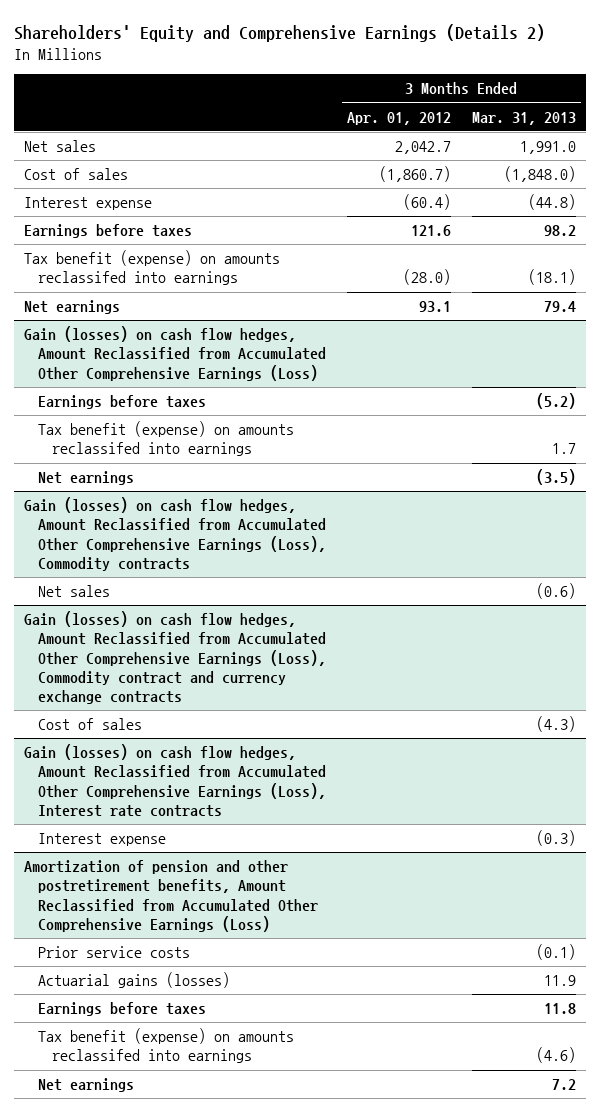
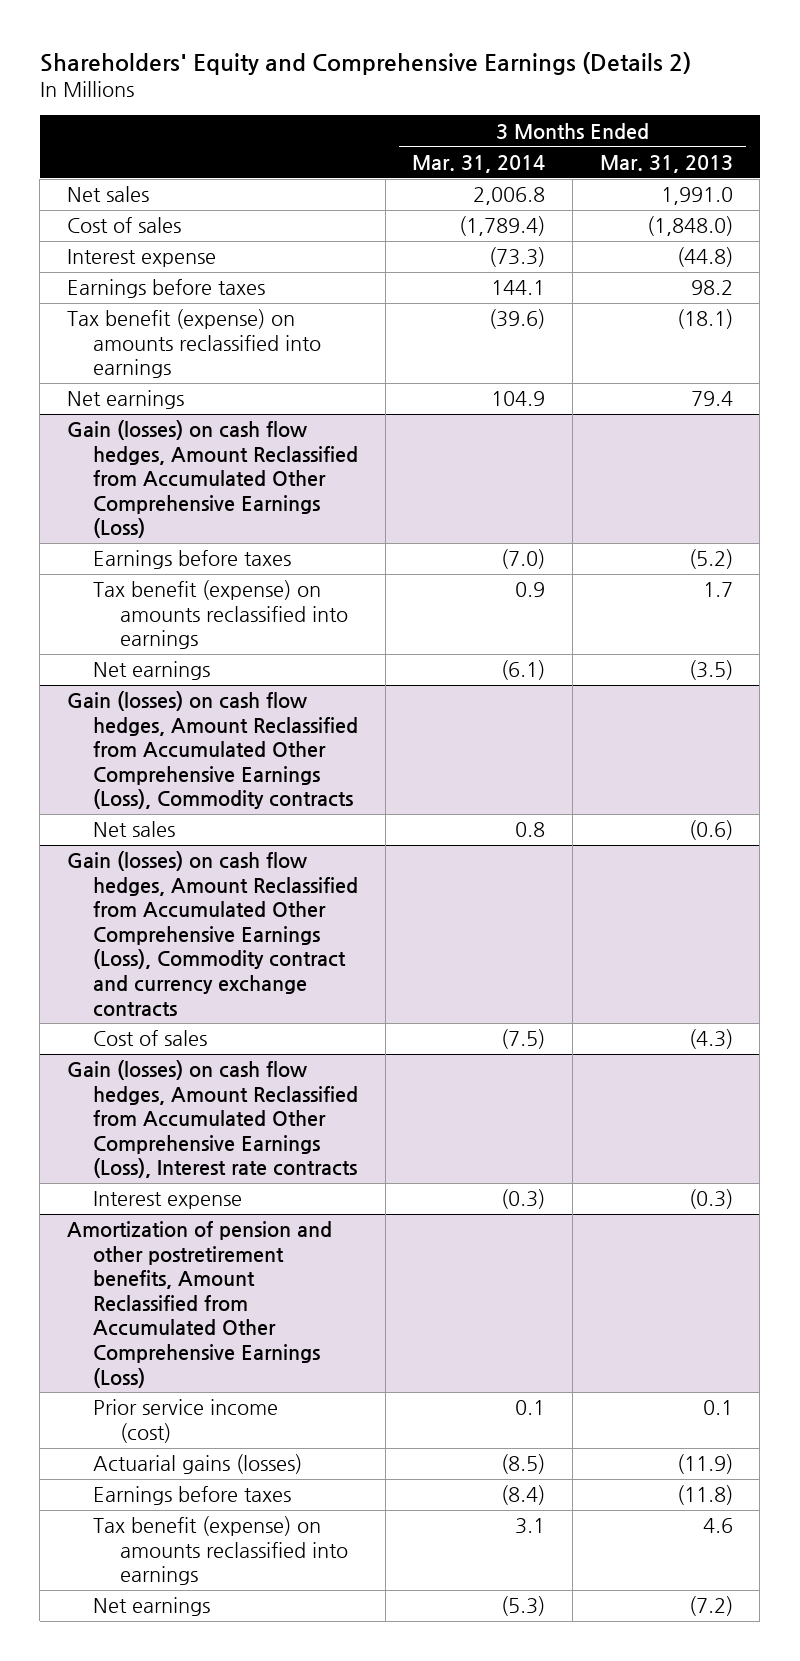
- | 3 Months Ended Apr. 01, 2012 | 3 Months Ended Mar. 31, 2013
+ | 3 Months Ended Mar. 31, 2014 | 3 Months Ended Mar. 31, 2013
- Tax benefit (expense) on amounts reclassifed into earnings | (28.0) | (18.1)
+ Tax benefit (expense) on amounts reclassified into earnings | (39.6) | (18.1)
@ Gain (losses) on cash flow hedges, Amount Reclassified from Accumulated Other Comprehensive Earnings (Loss)
- Tax benefit (expense) on amounts reclassifed into earnings | | 1.7
+ Tax benefit (expense) on amounts reclassified into earnings | 0.9 | 1.7
@ Amortization of pension and other postretirement benefits, Amount Reclassified from Accumulated Other Comprehensive Earnings (Loss)
- Prior service costs | | (0.1)
- Actuarial gains (losses) | | 11.9
- Earnings before taxes | | 11.8
- Tax benefit (expense) on amounts reclassifed into earnings | | (4.6)
- Net earnings | | 7.2
+ Prior service income (cost) | 0.1 | 0.1
+ Actuarial gains (losses) | (8.5) | (11.9)
+ Earnings before taxes | (8.4) | (11.8)
+ Tax benefit (expense) on amounts reclassified into earnings | 3.1 | 4.6
+ Net earnings | (5.3) | (7.2)

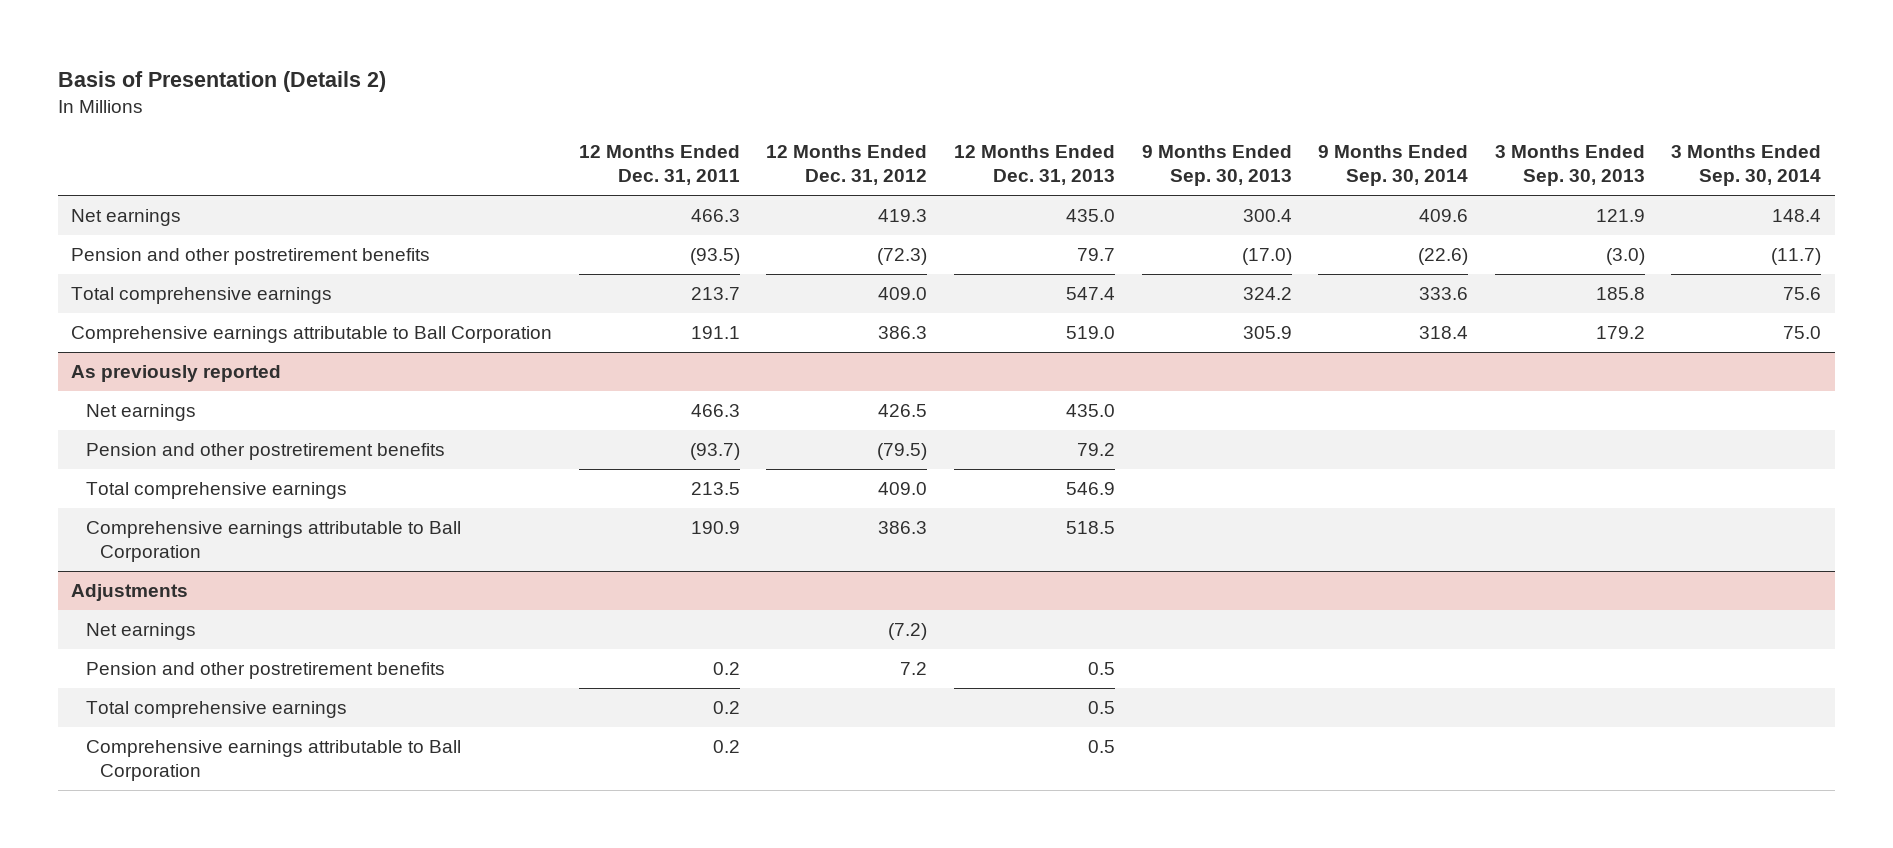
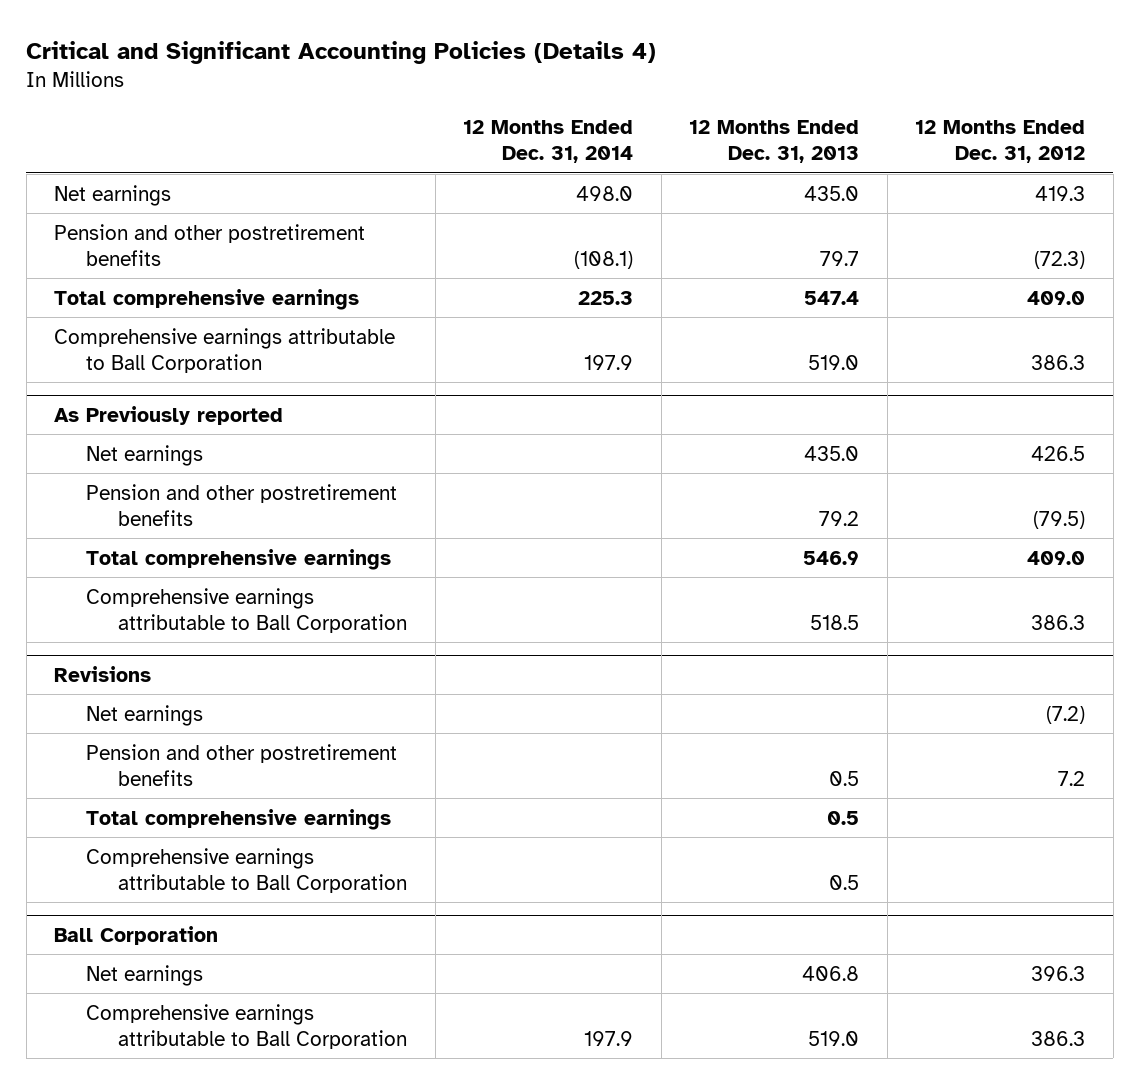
- Basis of Presentation (Details 2)
+ Critical and Significant Accounting Policies (Details 4)
- | 12 Months Ended Dec. 31, 2011 | 12 Months Ended Dec. 31, 2012 | 12 Months Ended Dec. 31, 2013 | 9 Months Ended Sep. 30, 2013 | 9 Months Ended Sep. 30, 2014 | 3 Months Ended Sep. 30, 2013 | 3 Months Ended Sep. 30, 2014
+ | 12 Months Ended Dec. 31, 2014 | 12 Months Ended Dec. 31, 2013 | 12 Months Ended Dec. 31, 2012
- As previously reported
+ As Previously reported
- Adjustments
+ Revisions
+ Ball Corporation
+ Net earnings | | 406.8 | 396.3
+ Comprehensive earnings attributable to Ball Corporation | 197.9 | 519.0 | 386.3

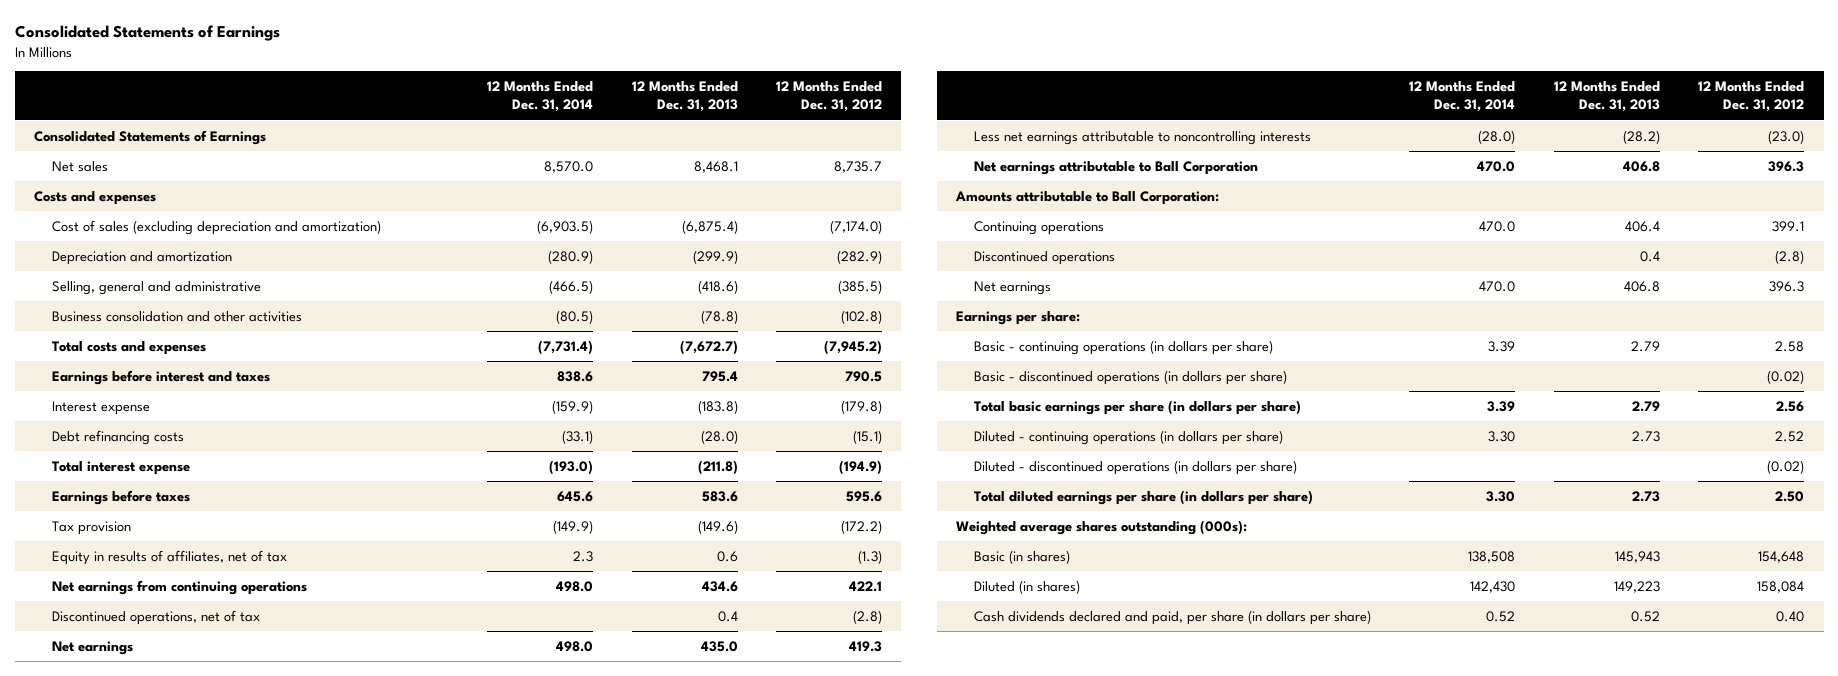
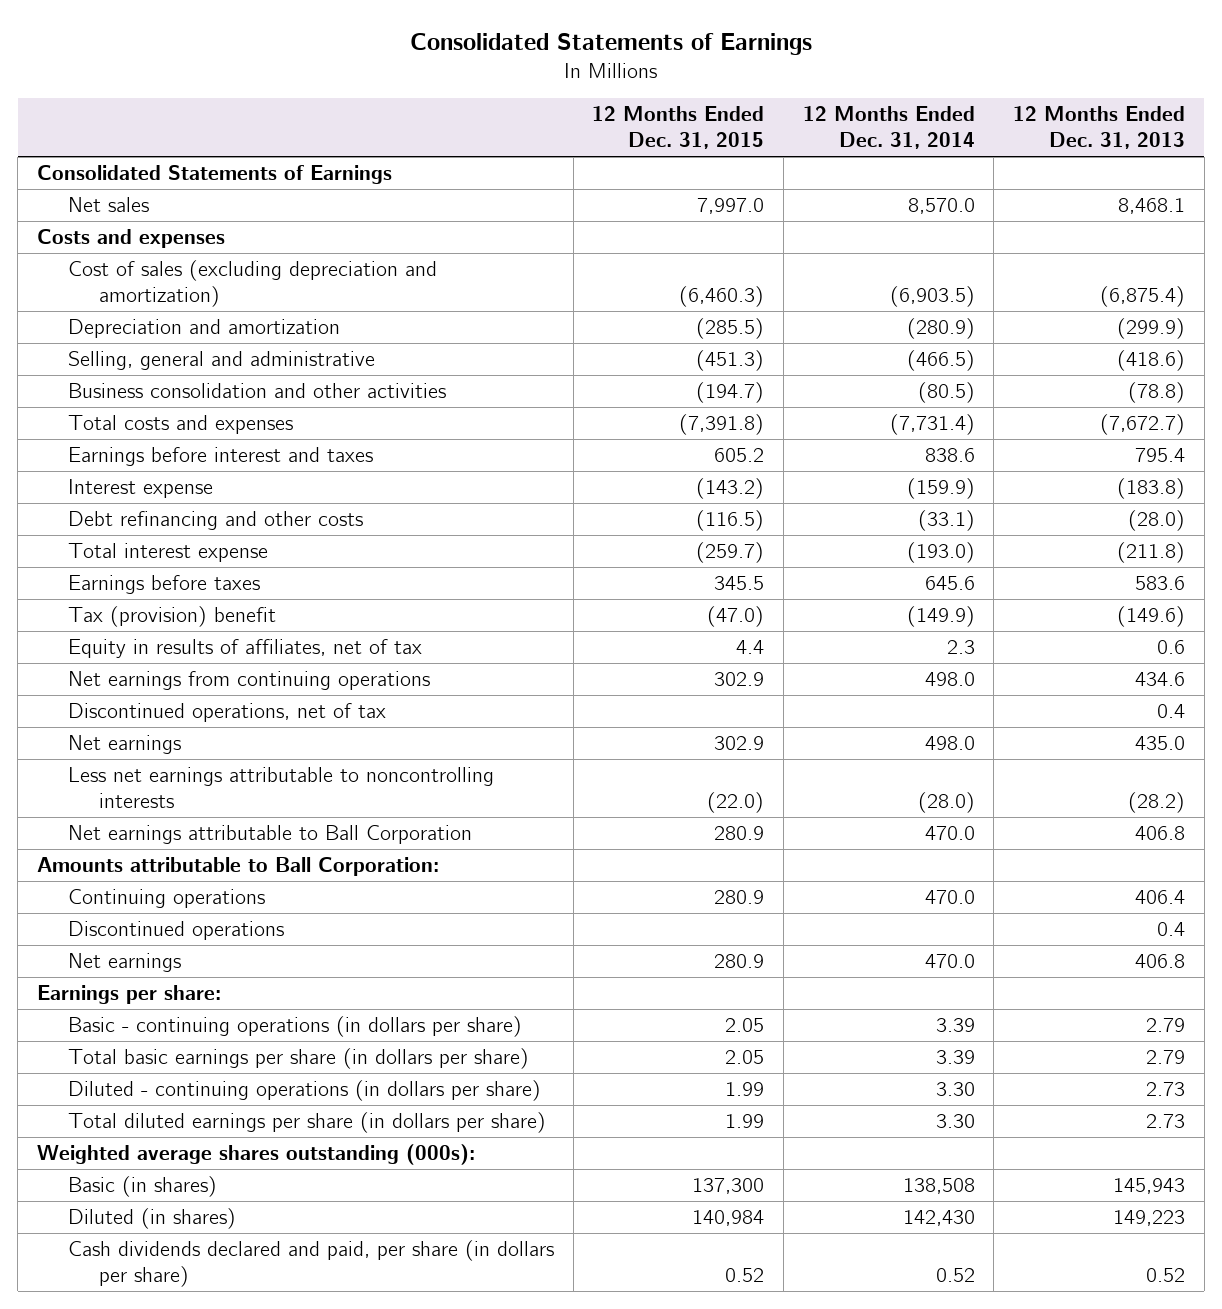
- | 12 Months Ended Dec. 31, 2014 | 12 Months Ended Dec. 31, 2013 | 12 Months Ended Dec. 31, 2012
+ | 12 Months Ended Dec. 31, 2015 | 12 Months Ended Dec. 31, 2014 | 12 Months Ended Dec. 31, 2013
- Debt refinancing costs | (33.1) | (28.0) | (15.1)
+ Debt refinancing and other costs | (116.5) | (33.1) | (28.0)
- Tax provision | (149.9) | (149.6) | (172.2)
+ Tax (provision) benefit | (47.0) | (149.9) | (149.6)
- Basic - discontinued operations (in dollars per share) | | | (0.02)
- Diluted - discontinued operations (in dollars per share) | | | (0.02)

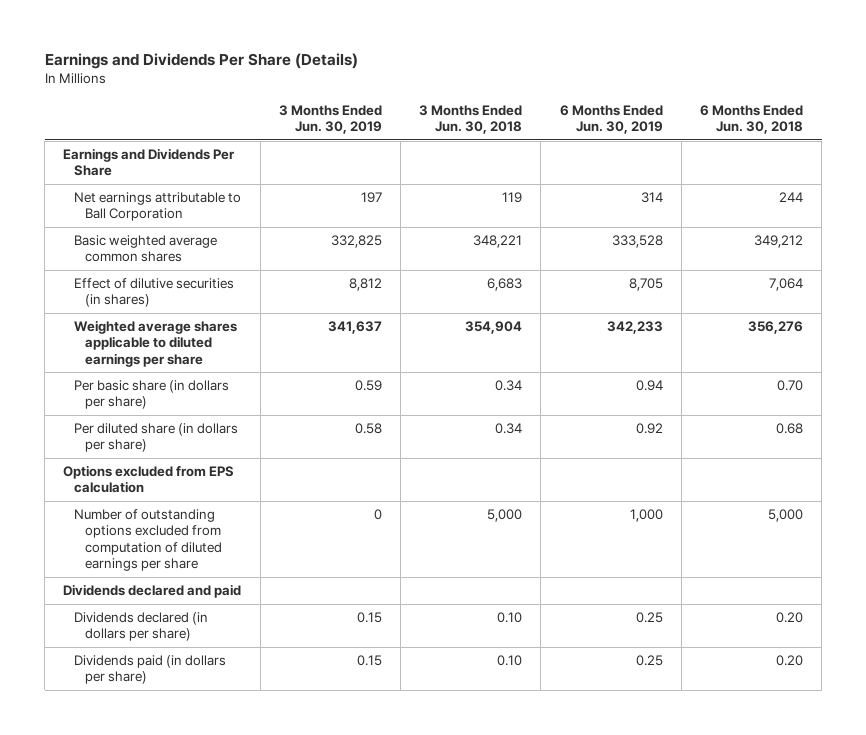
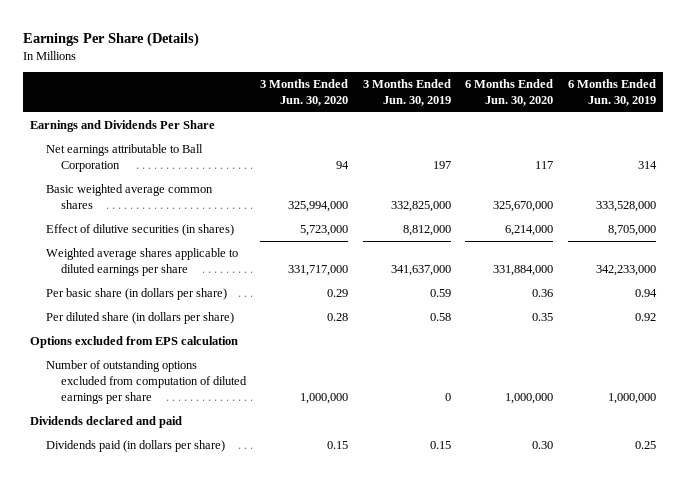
- Earnings and Dividends Per Share (Details)
+ Earnings Per Share (Details)
- | 3 Months Ended Jun. 30, 2019 | 3 Months Ended Jun. 30, 2018 | 6 Months Ended Jun. 30, 2019 | 6 Months Ended Jun. 30, 2018
+ | 3 Months Ended Jun. 30, 2020 | 3 Months Ended Jun. 30, 2019 | 6 Months Ended Jun. 30, 2020 | 6 Months Ended Jun. 30, 2019
- Basic weighted average common shares | 332,825 | 348,221 | 333,528 | 349,212
- Effect of dilutive securities (in shares) | 8,812 | 6,683 | 8,705 | 7,064
- Weighted average shares applicable to diluted earnings per share | 341,637 | 354,904 | 342,233 | 356,276
+ Basic weighted average common shares | 325,994,000 | 332,825,000 | 325,670,000 | 333,528,000
+ Effect of dilutive securities (in shares) | 5,723,000 | 8,812,000 | 6,214,000 | 8,705,000
+ Weighted average shares applicable to diluted earnings per share | 331,717,000 | 341,637,000 | 331,884,000 | 342,233,000
- Number of outstanding options excluded from computation of diluted earnings per share | 0 | 5,000 | 1,000 | 5,000
+ Number of outstanding options excluded from computation of diluted earnings per share | 1,000,000 | 0 | 1,000,000 | 1,000,000
- Dividends declared (in dollars per share) | 0.15 | 0.10 | 0.25 | 0.20

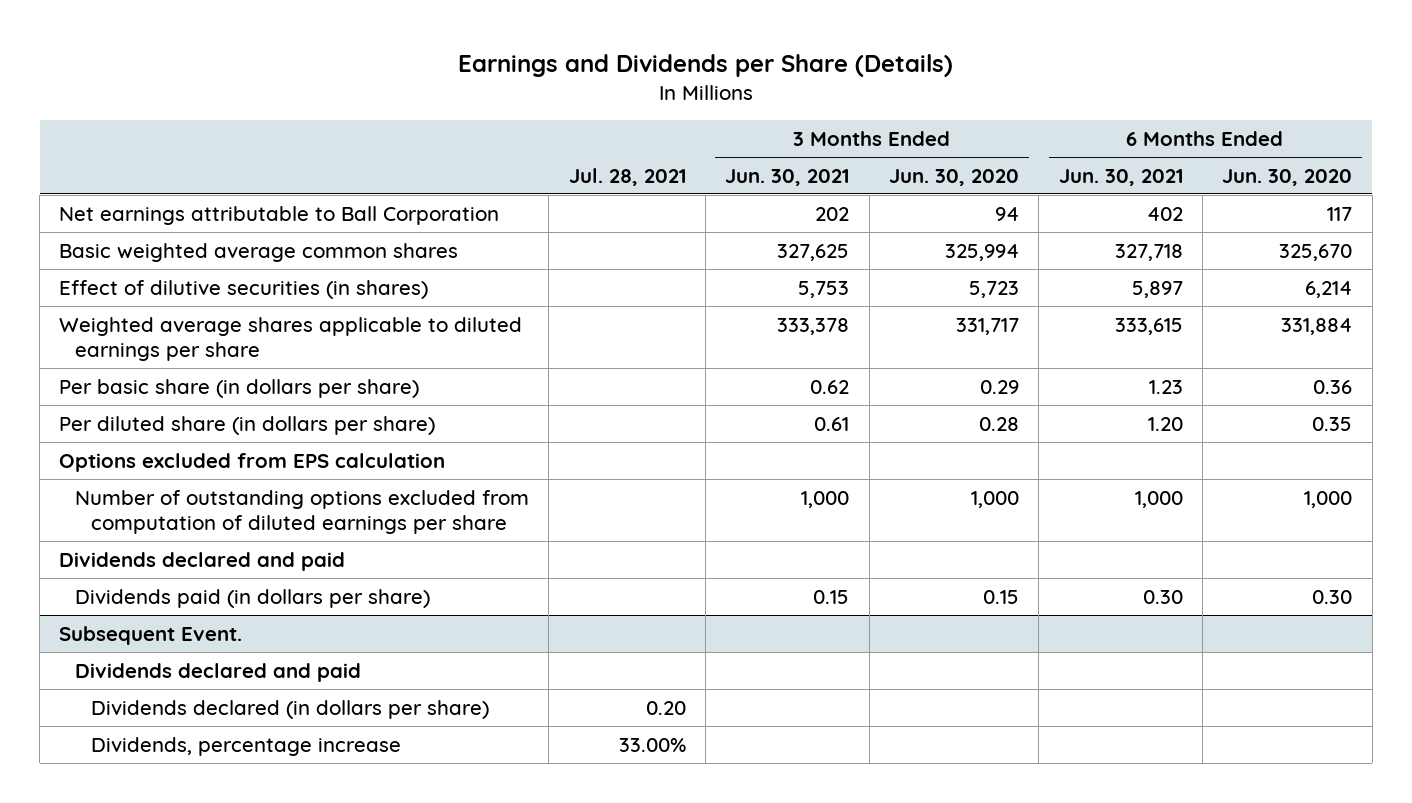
- Earnings Per Share (Details)
+ Earnings and Dividends per Share (Details)
- | 3 Months Ended Jun. 30, 2020 | 3 Months Ended Jun. 30, 2019 | 6 Months Ended Jun. 30, 2020 | 6 Months Ended Jun. 30, 2019
+ | Jul. 28, 2021 | 3 Months Ended Jun. 30, 2021 | 3 Months Ended Jun. 30, 2020 | 6 Months Ended Jun. 30, 2021 | 6 Months Ended Jun. 30, 2020
- Earnings and Dividends Per Share
- Basic weighted average common shares | 325,994,000 | 332,825,000 | 325,670,000 | 333,528,000
- Effect of dilutive securities (in shares) | 5,723,000 | 8,812,000 | 6,214,000 | 8,705,000
- Weighted average shares applicable to diluted earnings per share | 331,717,000 | 341,637,000 | 331,884,000 | 342,233,000
+ Basic weighted average common shares | | 327,625 | 325,994 | 327,718 | 325,670
+ Effect of dilutive securities (in shares) | | 5,753 | 5,723 | 5,897 | 6,214
+ Weighted average shares applicable to diluted earnings per share | | 333,378 | 331,717 | 333,615 | 331,884
- Number of outstanding options excluded from computation of diluted earnings per share | 1,000,000 | 0 | 1,000,000 | 1,000,000
+ Number of outstanding options excluded from computation of diluted earnings per share | | 1,000 | 1,000 | 1,000 | 1,000
+ Subsequent Event.
+ Dividends declared and paid
+ Dividends declared (in dollars per share) | 0.20 | | | |
+ Dividends, percentage increase | 33.00% | | | |

